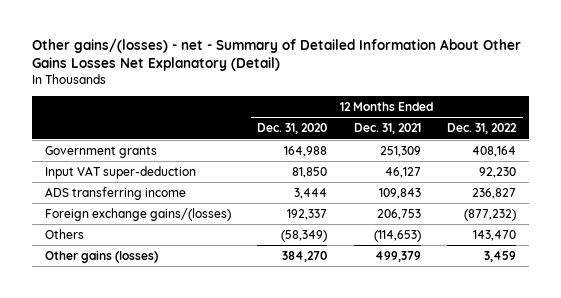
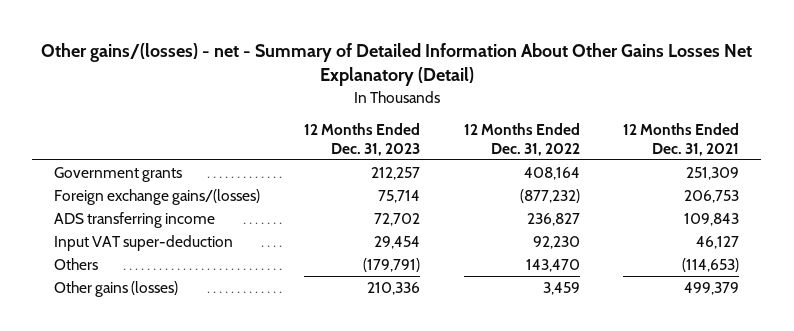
- | 12 Months Ended Dec. 31, 2020 | 12 Months Ended Dec. 31, 2021 | 12 Months Ended Dec. 31, 2022
+ | 12 Months Ended Dec. 31, 2023 | 12 Months Ended Dec. 31, 2022 | 12 Months Ended Dec. 31, 2021
moved down: ADS transferring income | 72,702 | 236,827 | 109,843
moved down: Input VAT super-deduction | 29,454 | 92,230 | 46,127

